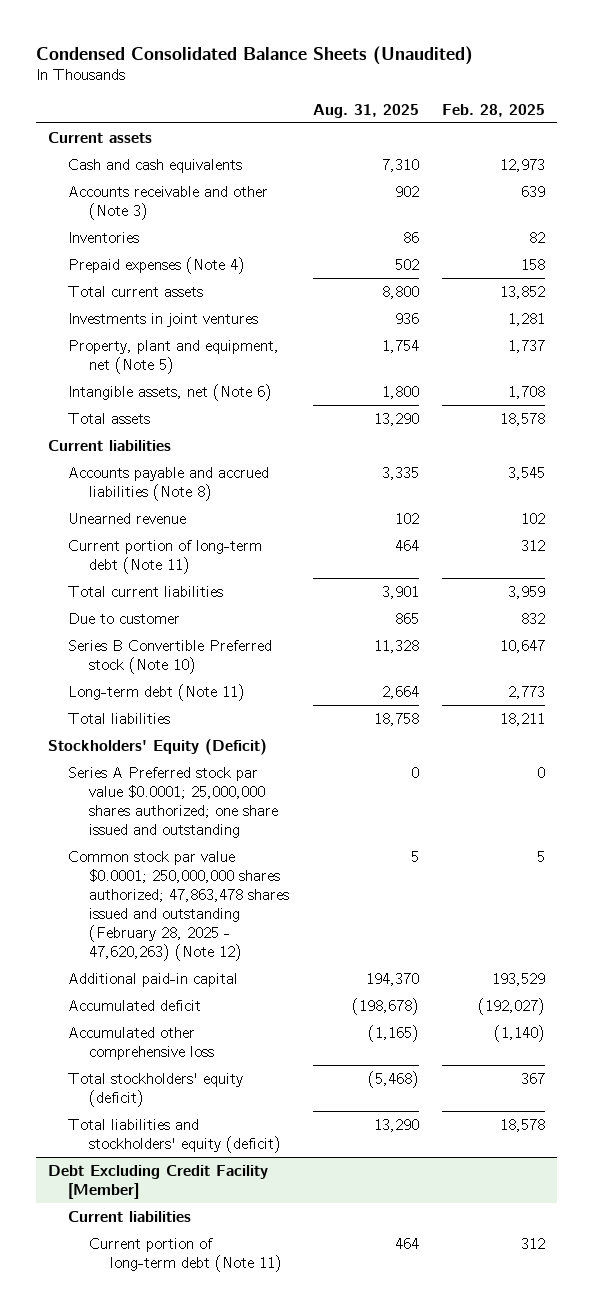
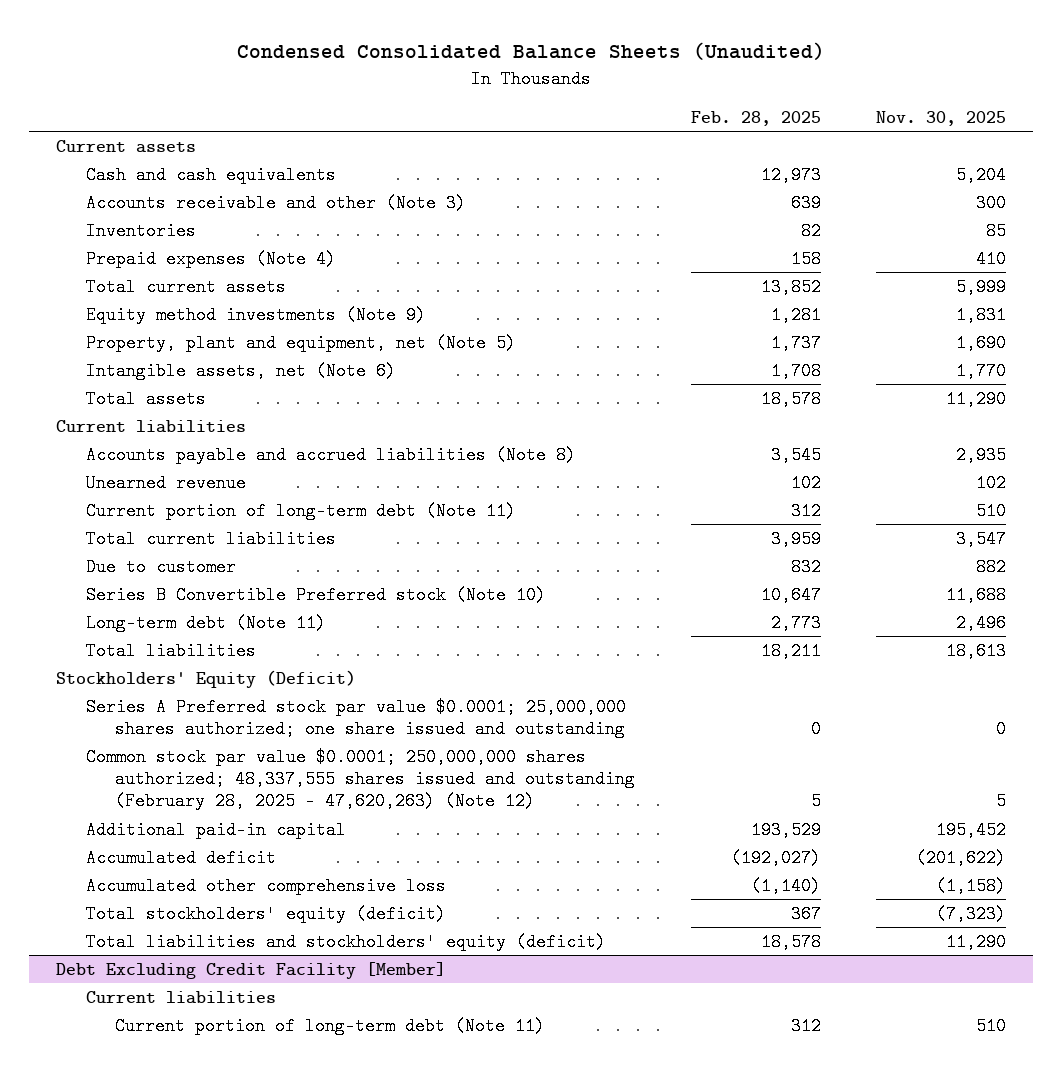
- | Aug. 31, 2025 | Feb. 28, 2025
+ | Feb. 28, 2025 | Nov. 30, 2025
- Investments in joint ventures | 936 | 1,281
+ Equity method investments (Note 9) | 1,281 | 1,831
- Common stock par value $0.0001; 250,000,000 shares authorized; 47,863,478 shares issued and outstanding (February 28, 2025 - 47,620,263) (Note 12) | 5 | 5
+ Common stock par value $0.0001; 250,000,000 shares authorized; 48,337,555 shares issued and outstanding (February 28, 2025 - 47,620,263) (Note 12) | 5 | 5

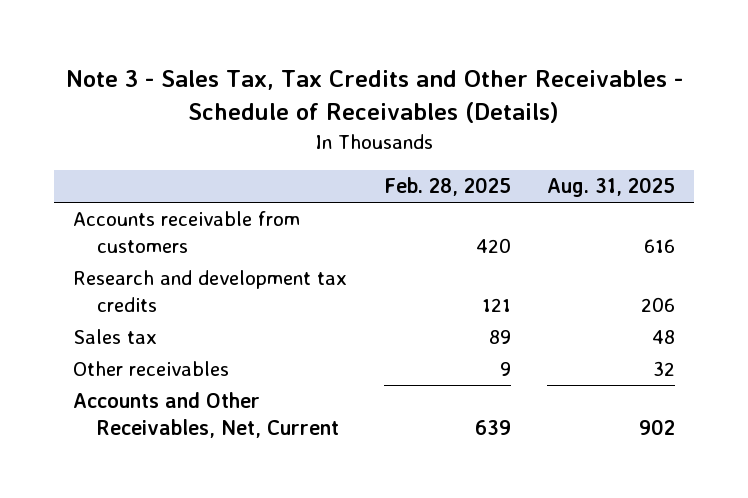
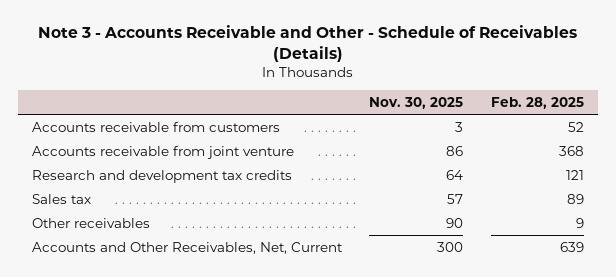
- Note 3 - Sales Tax, Tax Credits and Other Receivables - Schedule of Receivables (Details)
+ Note 3 - Accounts Receivable and Other - Schedule of Receivables (Details)
- | Feb. 28, 2025 | Aug. 31, 2025
+ | Nov. 30, 2025 | Feb. 28, 2025
- Accounts receivable from customers | 420 | 616
+ Accounts receivable from customers | 3 | 52
+ Accounts receivable from joint venture | 86 | 368

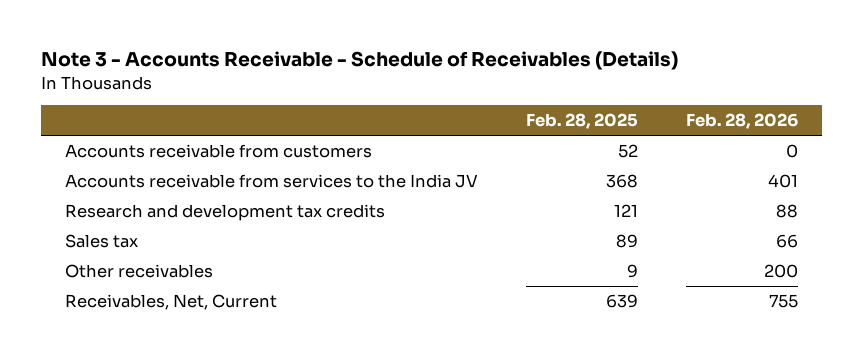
- Note 3 - Accounts Receivable and Other - Schedule of Receivables (Details)
+ Note 3 - Accounts Receivable - Schedule of Receivables (Details)
- | Nov. 30, 2025 | Feb. 28, 2025
+ | Feb. 28, 2025 | Feb. 28, 2026
- Accounts receivable from joint venture | 86 | 368
+ Accounts receivable from services to the India JV | 368 | 401
- Accounts and Other Receivables, Net, Current | 300 | 639
+ Receivables, Net, Current | 639 | 755

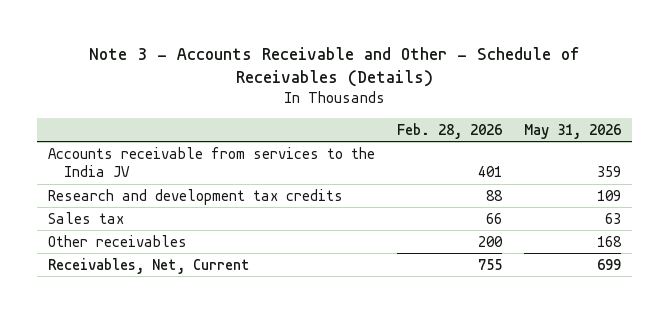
- Note 3 - Accounts Receivable - Schedule of Receivables (Details)
+ Note 3 - Accounts Receivable and Other - Schedule of Receivables (Details)
- | Feb. 28, 2025 | Feb. 28, 2026
+ | Feb. 28, 2026 | May 31, 2026
- Accounts receivable from customers | 52 | 0

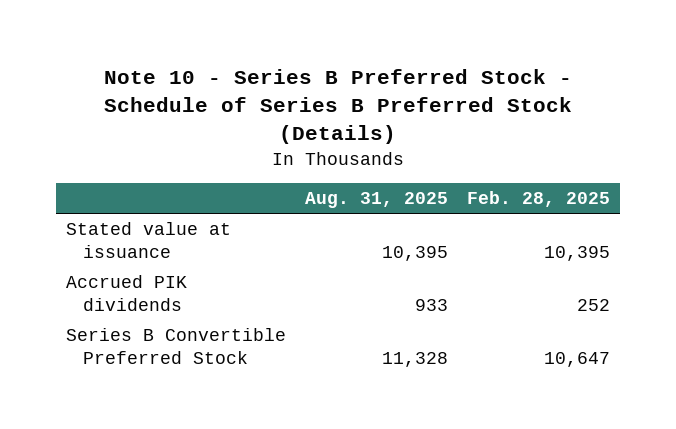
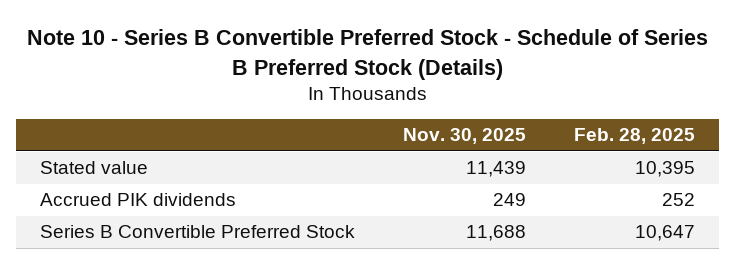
- Note 10 - Series B Preferred Stock - Schedule of Series B Preferred Stock (Details)
+ Note 10 - Series B Convertible Preferred Stock - Schedule of Series B Preferred Stock (Details)
- | Aug. 31, 2025 | Feb. 28, 2025
+ | Nov. 30, 2025 | Feb. 28, 2025
- Stated value at issuance | 10,395 | 10,395
+ Stated value | 11,439 | 10,395

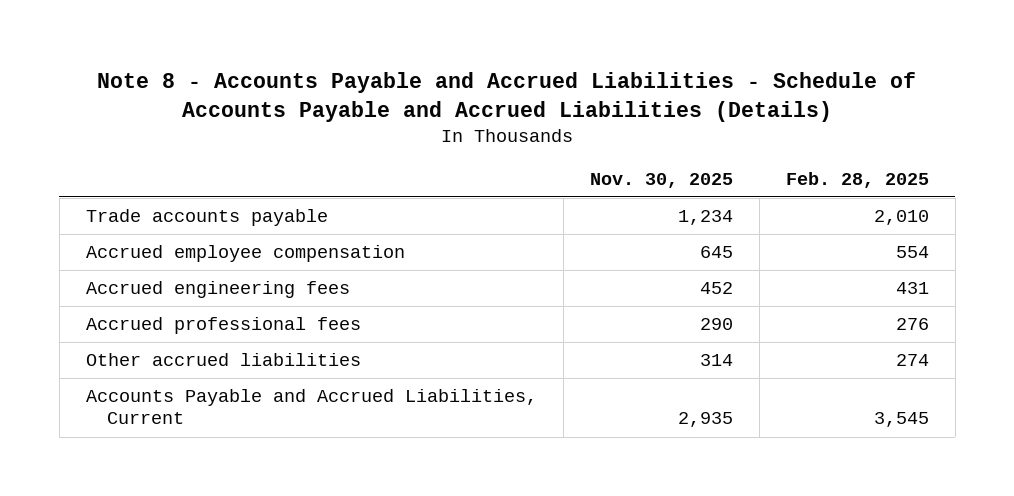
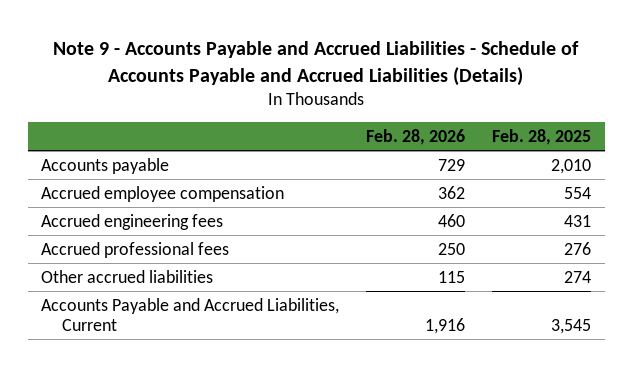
- Note 8 - Accounts Payable and Accrued Liabilities - Schedule of Accounts Payable and Accrued Liabilities (Details)
+ Note 9 - Accounts Payable and Accrued Liabilities - Schedule of Accounts Payable and Accrued Liabilities (Details)
- | Nov. 30, 2025 | Feb. 28, 2025
+ | Feb. 28, 2026 | Feb. 28, 2025
- Trade accounts payable | 1,234 | 2,010
+ Accounts payable | 729 | 2,010

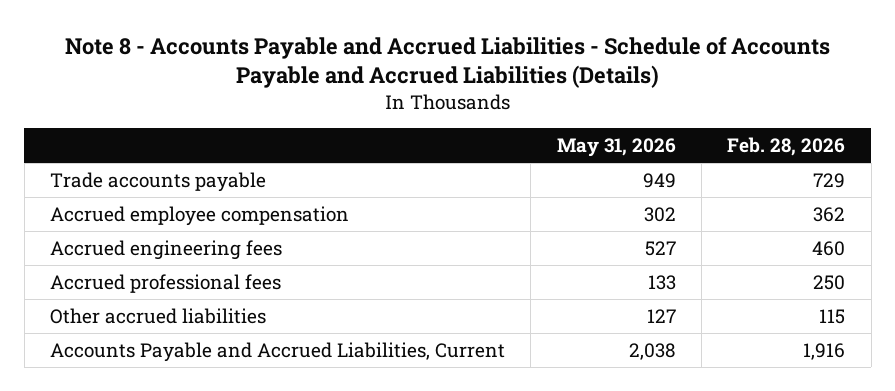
- Note 9 - Accounts Payable and Accrued Liabilities - Schedule of Accounts Payable and Accrued Liabilities (Details)
+ Note 8 - Accounts Payable and Accrued Liabilities - Schedule of Accounts Payable and Accrued Liabilities (Details)
- | Feb. 28, 2026 | Feb. 28, 2025
+ | May 31, 2026 | Feb. 28, 2026
- Accounts payable | 729 | 2,010
+ Trade accounts payable | 949 | 729

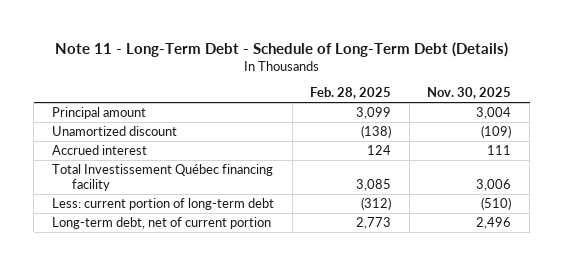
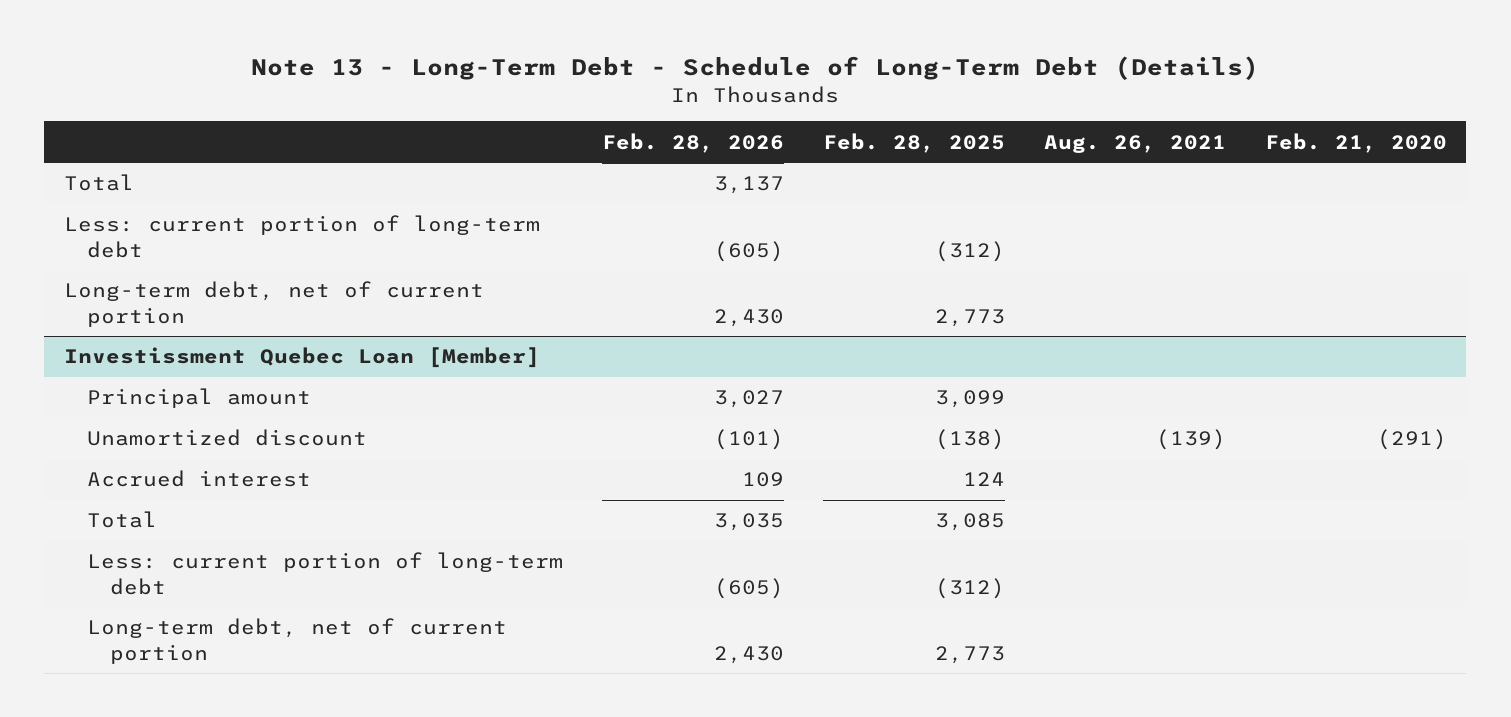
- Note 11 - Long-Term Debt - Schedule of Long-Term Debt (Details)
+ Note 13 - Long-Term Debt - Schedule of Long-Term Debt (Details)
- | Feb. 28, 2025 | Nov. 30, 2025
+ | Feb. 28, 2026 | Feb. 28, 2025 | Aug. 26, 2021 | Feb. 21, 2020
+ Total | 3,137 | | |
+ Less: current portion of long-term debt | (605) | (312) | |
+ Long-term debt, net of current portion | 2,430 | 2,773 | |
+ Investissment Quebec Loan [Member]
- Total Investissement Québec financing facility | 3,085 | 3,006
+ Total | 3,035 | 3,085 | |

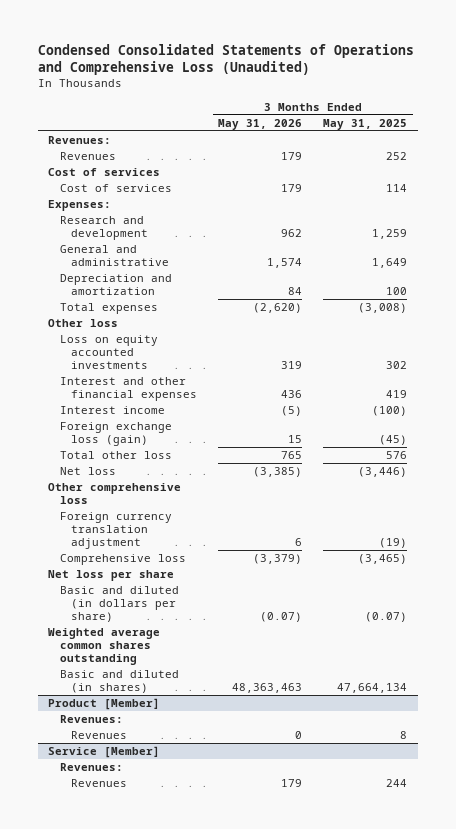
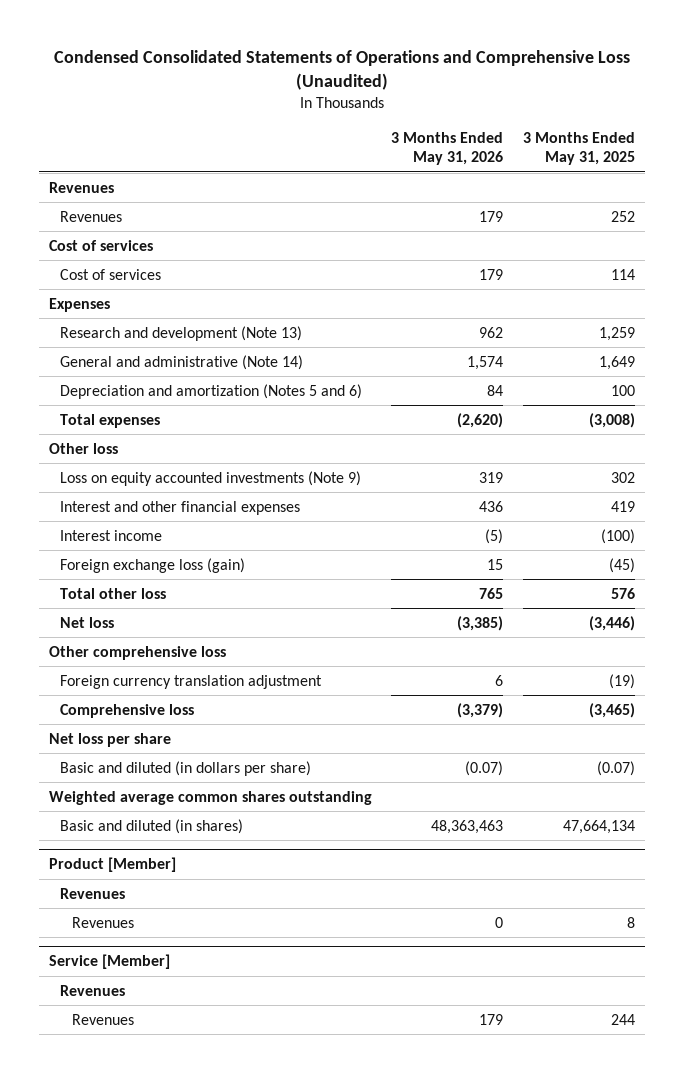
- Revenues:
+ Revenues
- Expenses:
- Research and development | 962 | 1,259
- General and administrative | 1,574 | 1,649
- Depreciation and amortization | 84 | 100
+ Expenses
+ Research and development (Note 13) | 962 | 1,259
+ General and administrative (Note 14) | 1,574 | 1,649
+ Depreciation and amortization (Notes 5 and 6) | 84 | 100
- Loss on equity accounted investments | 319 | 302
+ Loss on equity accounted investments (Note 9) | 319 | 302
@ Product [Member]
- Revenues:
+ Revenues
@ Service [Member]
- Revenues:
+ Revenues

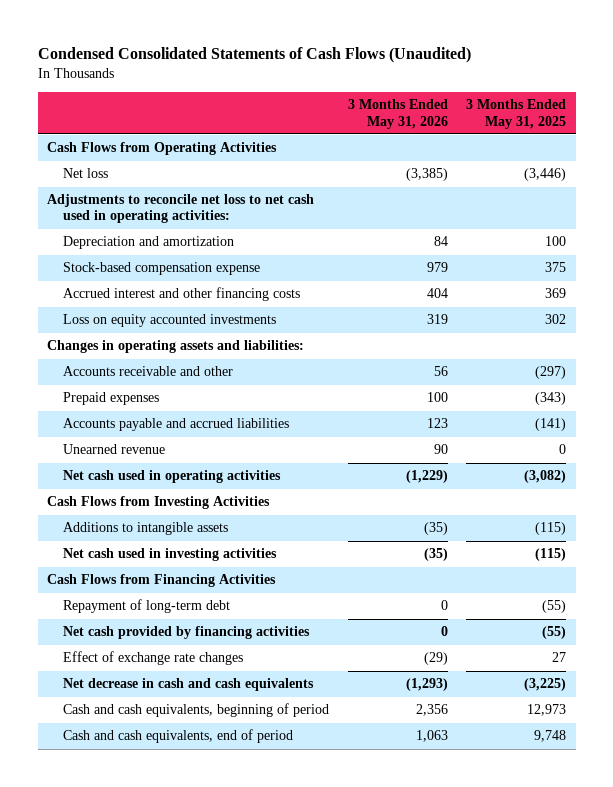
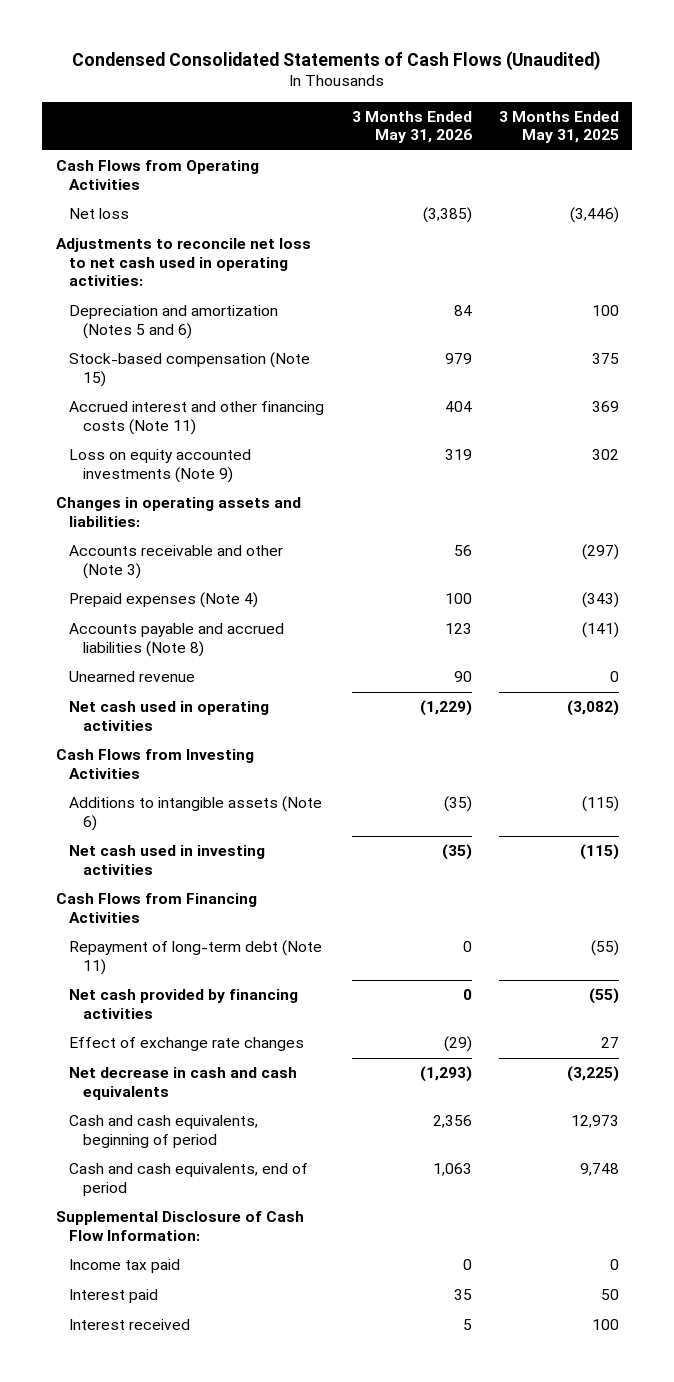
- Depreciation and amortization | 84 | 100
- Stock-based compensation expense | 979 | 375
- Accrued interest and other financing costs | 404 | 369
- Loss on equity accounted investments | 319 | 302
+ Depreciation and amortization (Notes 5 and 6) | 84 | 100
+ Stock-based compensation (Note 15) | 979 | 375
+ Accrued interest and other financing costs (Note 11) | 404 | 369
+ Loss on equity accounted investments (Note 9) | 319 | 302
- Accounts receivable and other | 56 | (297)
- Prepaid expenses | 100 | (343)
- Accounts payable and accrued liabilities | 123 | (141)
+ Accounts receivable and other (Note 3) | 56 | (297)
+ Prepaid expenses (Note 4) | 100 | (343)
+ Accounts payable and accrued liabilities (Note 8) | 123 | (141)
- Additions to intangible assets | (35) | (115)
+ Additions to intangible assets (Note 6) | (35) | (115)
- Repayment of long-term debt | 0 | (55)
+ Repayment of long-term debt (Note 11) | 0 | (55)
+ Supplemental Disclosure of Cash Flow Information:
+ Income tax paid | 0 | 0
+ Interest paid | 35 | 50
+ Interest received | 5 | 100

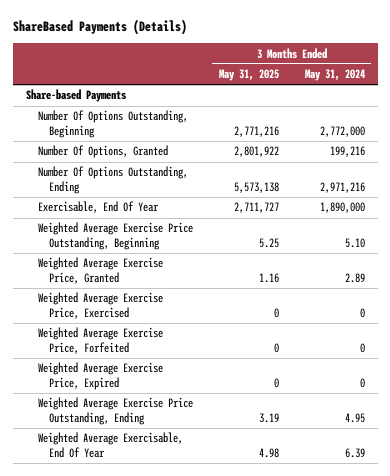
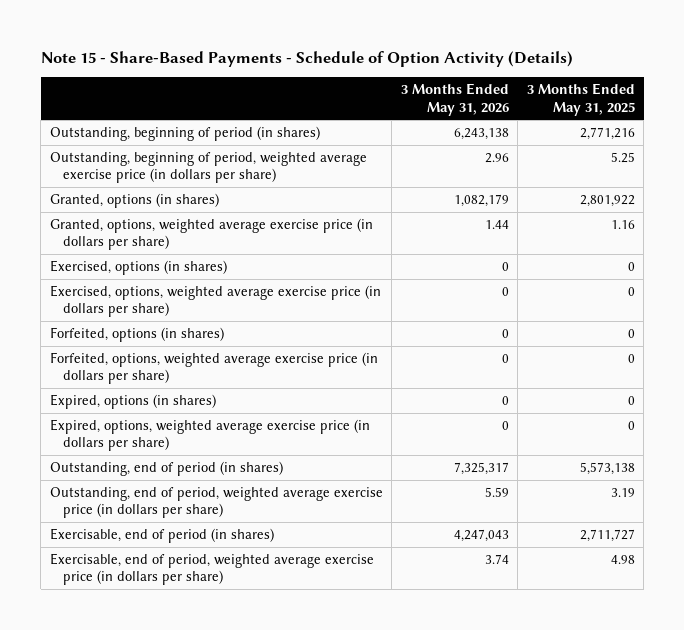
- ShareBased Payments (Details)
+ Note 15 - Share-Based Payments - Schedule of Option Activity (Details)
- | 3 Months Ended May 31, 2025 | 3 Months Ended May 31, 2024
+ | 3 Months Ended May 31, 2026 | 3 Months Ended May 31, 2025
- Share-based Payments
- Number Of Options Outstanding, Beginning | 2,771,216 | 2,772,000
- Number Of Options, Granted | 2,801,922 | 199,216
- Number Of Options Outstanding, Ending | 5,573,138 | 2,971,216
- Exercisable, End Of Year | 2,711,727 | 1,890,000
- Weighted Average Exercise Price Outstanding, Beginning | 5.25 | 5.10
- Weighted Average Exercise Price, Granted | 1.16 | 2.89
- Weighted Average Exercise Price, Exercised | 0 | 0
- Weighted Average Exercise Price, Forfeited | 0 | 0
- Weighted Average Exercise Price, Expired | 0 | 0
- Weighted Average Exercise Price Outstanding, Ending | 3.19 | 4.95
- Weighted Average Exercisable, End Of Year | 4.98 | 6.39
+ Outstanding, beginning of period (in shares) | 6,243,138 | 2,771,216
+ Outstanding, beginning of period, weighted average exercise price (in dollars per share) | 2.96 | 5.25
+ Granted, options (in shares) | 1,082,179 | 2,801,922
+ Granted, options, weighted average exercise price (in dollars per share) | 1.44 | 1.16
+ Exercised, options (in shares) | 0 | 0
+ Exercised, options, weighted average exercise price (in dollars per share) | 0 | 0
+ Forfeited, options (in shares) | 0 | 0
+ Forfeited, options, weighted average exercise price (in dollars per share) | 0 | 0
+ Expired, options (in shares) | 0 | 0
+ Expired, options, weighted average exercise price (in dollars per share) | 0 | 0
+ Outstanding, end of period (in shares) | 7,325,317 | 5,573,138
+ Outstanding, end of period, weighted average exercise price (in dollars per share) | 5.59 | 3.19
+ Exercisable, end of period (in shares) | 4,247,043 | 2,711,727
+ Exercisable, end of period, weighted average exercise price (in dollars per share) | 3.74 | 4.98

